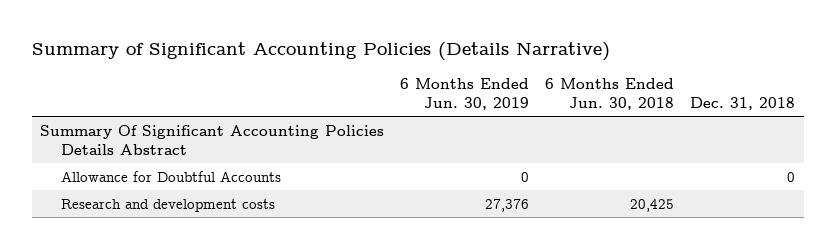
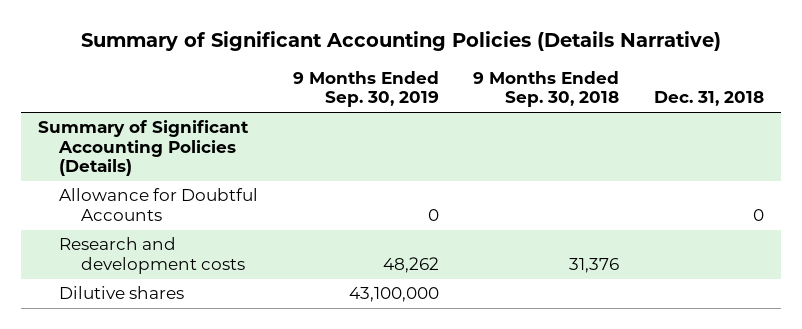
- | 6 Months Ended Jun. 30, 2019 | 6 Months Ended Jun. 30, 2018 | Dec. 31, 2018
+ | 9 Months Ended Sep. 30, 2019 | 9 Months Ended Sep. 30, 2018 | Dec. 31, 2018
- Summary Of Significant Accounting Policies Details Abstract
+ Summary of Significant Accounting Policies (Details)
+ Dilutive shares | 43,100,000 | |

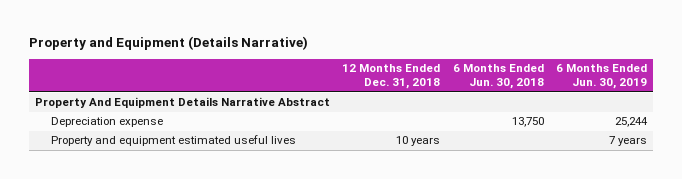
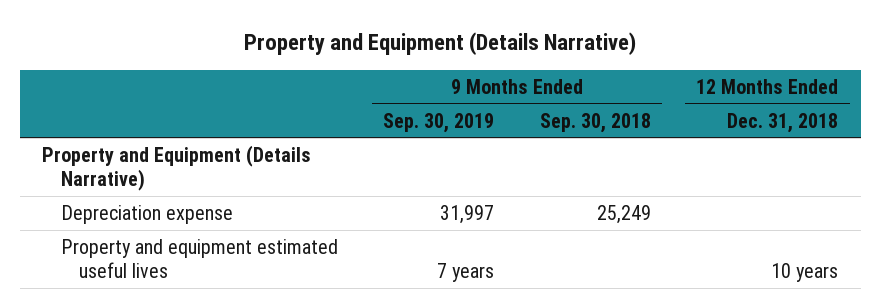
- | 12 Months Ended Dec. 31, 2018 | 6 Months Ended Jun. 30, 2018 | 6 Months Ended Jun. 30, 2019
+ | 9 Months Ended Sep. 30, 2019 | 9 Months Ended Sep. 30, 2018 | 12 Months Ended Dec. 31, 2018
- Property And Equipment Details Narrative Abstract
+ Property and Equipment (Details Narrative)

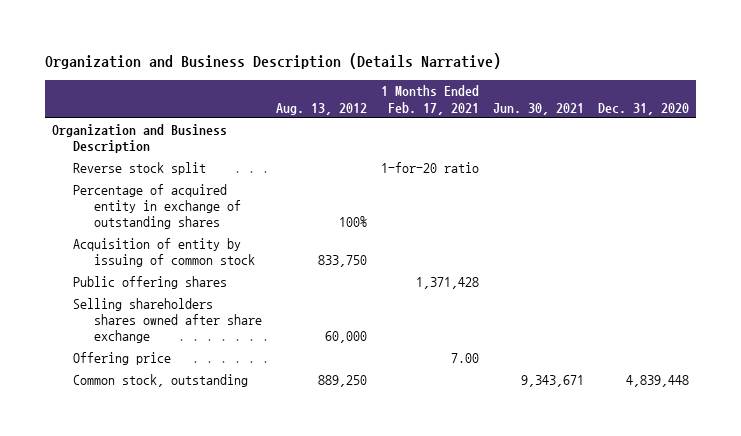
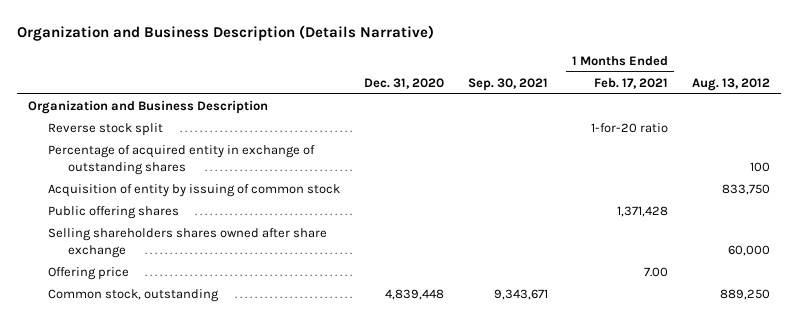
- | Aug. 13, 2012 | 1 Months Ended Feb. 17, 2021 | Jun. 30, 2021 | Dec. 31, 2020
+ | Dec. 31, 2020 | Sep. 30, 2021 | 1 Months Ended Feb. 17, 2021 | Aug. 13, 2012
- Percentage of acquired entity in exchange of outstanding shares | 100% | | |
+ Percentage of acquired entity in exchange of outstanding shares | | | | 100

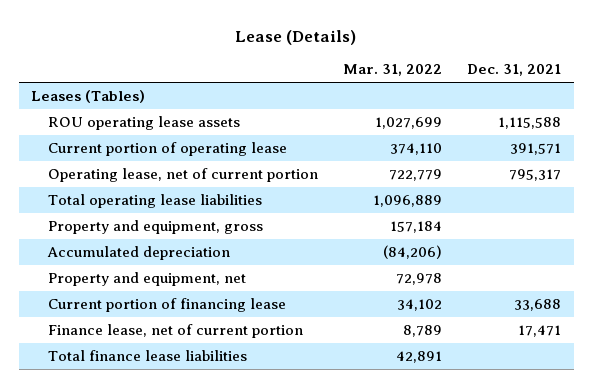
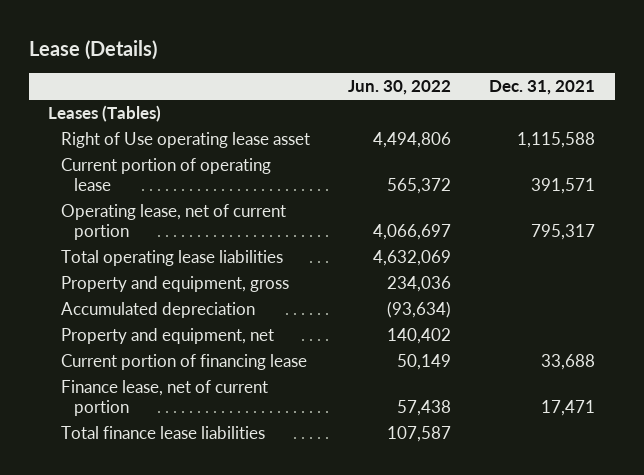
- | Mar. 31, 2022 | Dec. 31, 2021
+ | Jun. 30, 2022 | Dec. 31, 2021
- ROU operating lease assets | 1,027,699 | 1,115,588
+ Right of Use operating lease asset | 4,494,806 | 1,115,588

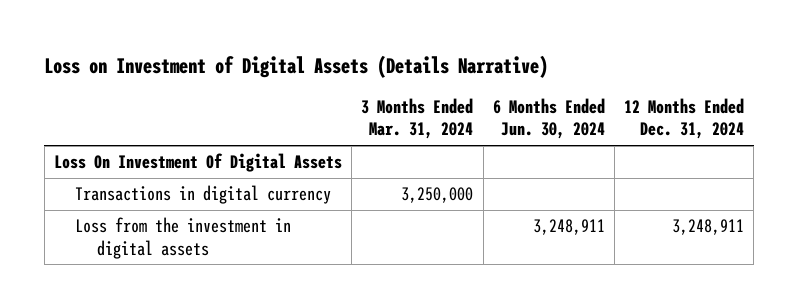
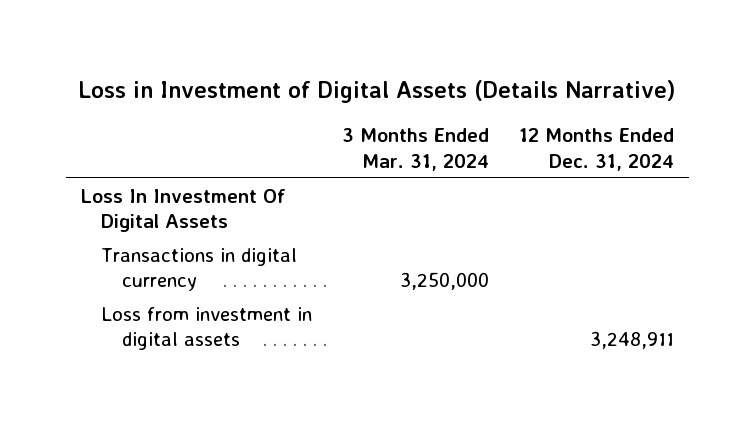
- Loss on Investment of Digital Assets (Details Narrative)
+ Loss in Investment of Digital Assets (Details Narrative)
- | 3 Months Ended Mar. 31, 2024 | 6 Months Ended Jun. 30, 2024 | 12 Months Ended Dec. 31, 2024
+ | 3 Months Ended Mar. 31, 2024 | 12 Months Ended Dec. 31, 2024
- Loss On Investment Of Digital Assets
+ Loss In Investment Of Digital Assets
- Loss from the investment in digital assets | | 3,248,911 | 3,248,911
+ Loss from investment in digital assets | | 3,248,911

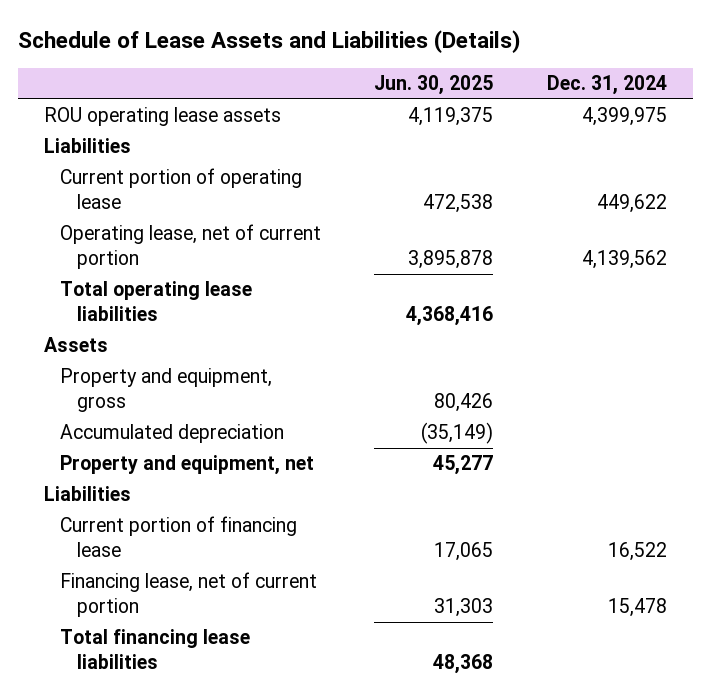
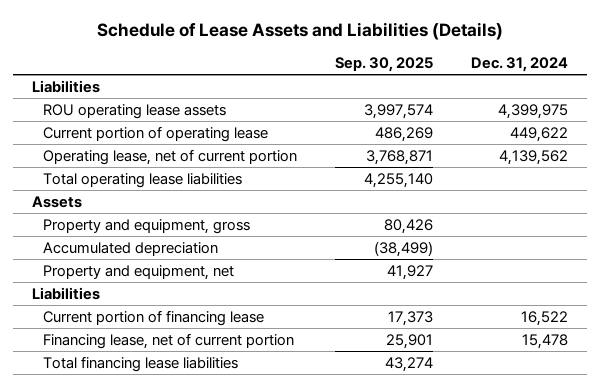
- | Jun. 30, 2025 | Dec. 31, 2024
+ | Sep. 30, 2025 | Dec. 31, 2024
moved down: ROU operating lease assets | 3,997,574 | 4,399,975

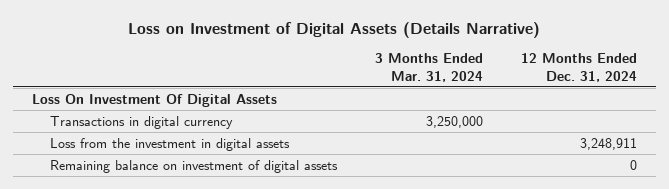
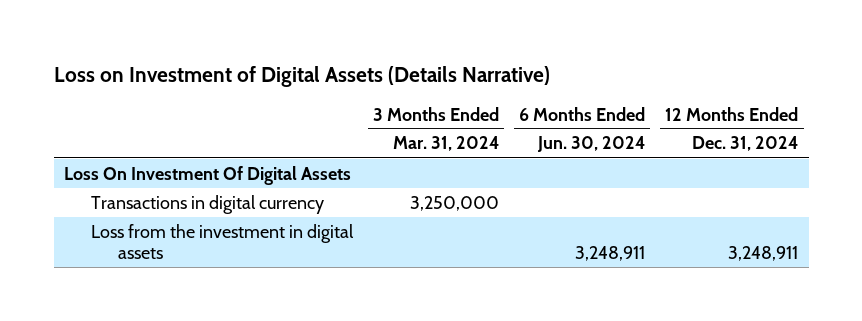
- | 3 Months Ended Mar. 31, 2024 | 12 Months Ended Dec. 31, 2024
+ | 3 Months Ended Mar. 31, 2024 | 6 Months Ended Jun. 30, 2024 | 12 Months Ended Dec. 31, 2024
- Remaining balance on investment of digital assets | | 0

